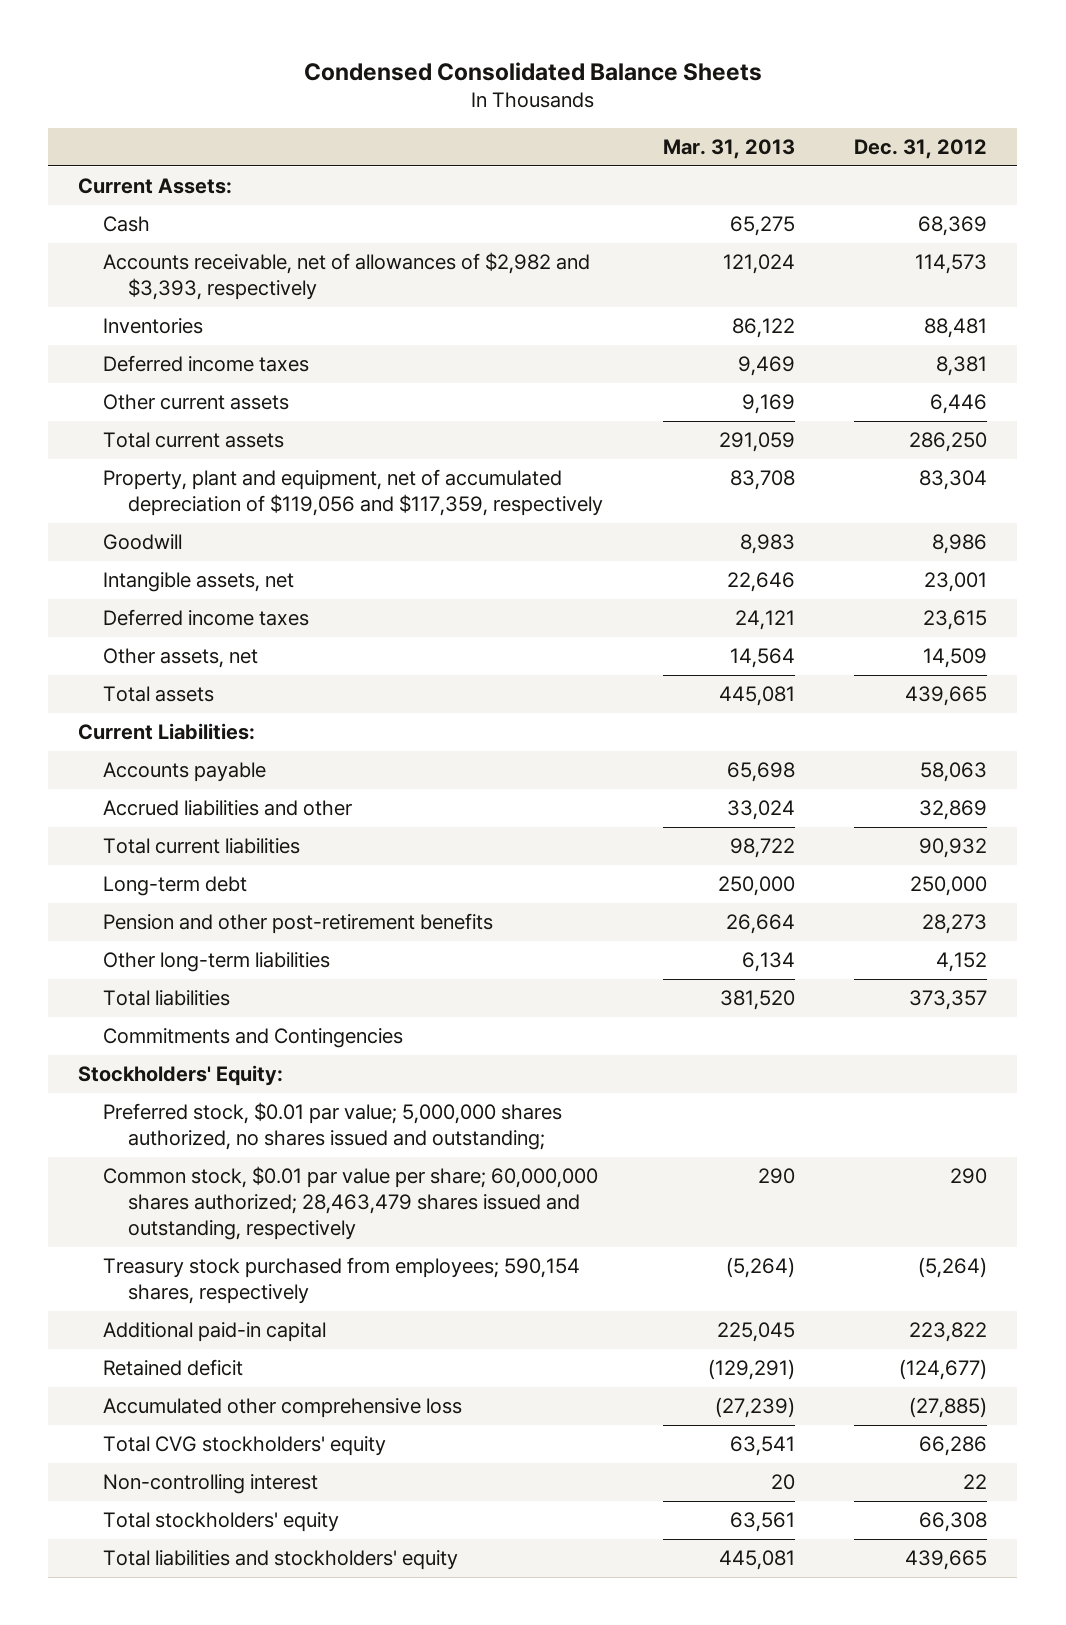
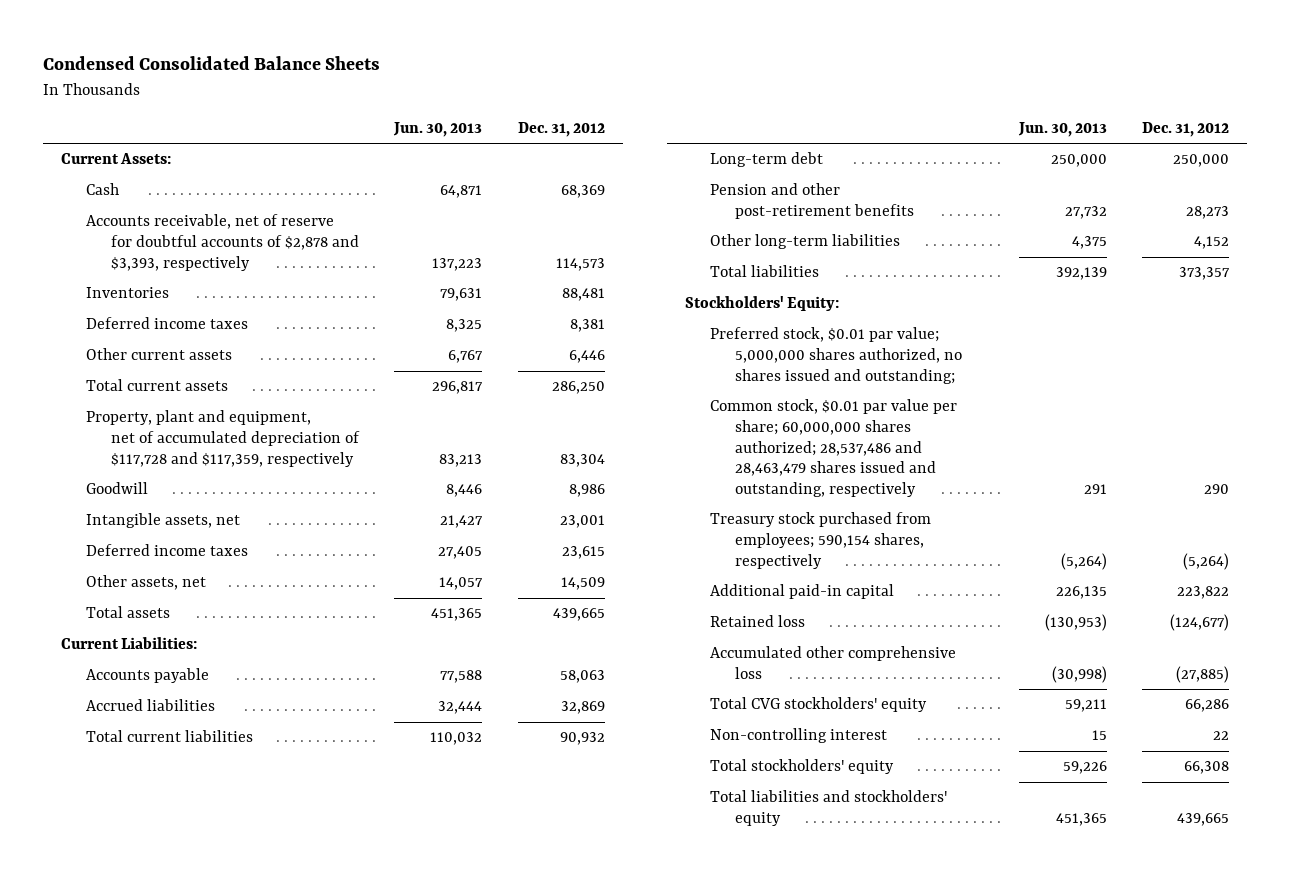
- | Mar. 31, 2013 | Dec. 31, 2012
+ | Jun. 30, 2013 | Dec. 31, 2012
- Accounts receivable, net of allowances of $2,982 and $3,393, respectively | 121,024 | 114,573
+ Accounts receivable, net of reserve for doubtful accounts of $2,878 and $3,393, respectively | 137,223 | 114,573
- Property, plant and equipment, net of accumulated depreciation of $119,056 and $117,359, respectively | 83,708 | 83,304
+ Property, plant and equipment, net of accumulated depreciation of $117,728 and $117,359, respectively | 83,213 | 83,304
- Accrued liabilities and other | 33,024 | 32,869
+ Accrued liabilities | 32,444 | 32,869
- Commitments and Contingencies
- Common stock, $0.01 par value per share; 60,000,000 shares authorized; 28,463,479 shares issued and outstanding, respectively | 290 | 290
+ Common stock, $0.01 par value per share; 60,000,000 shares authorized; 28,537,486 and 28,463,479 shares issued and outstanding, respectively | 291 | 290
- Retained deficit | (129,291) | (124,677)
+ Retained loss | (130,953) | (124,677)

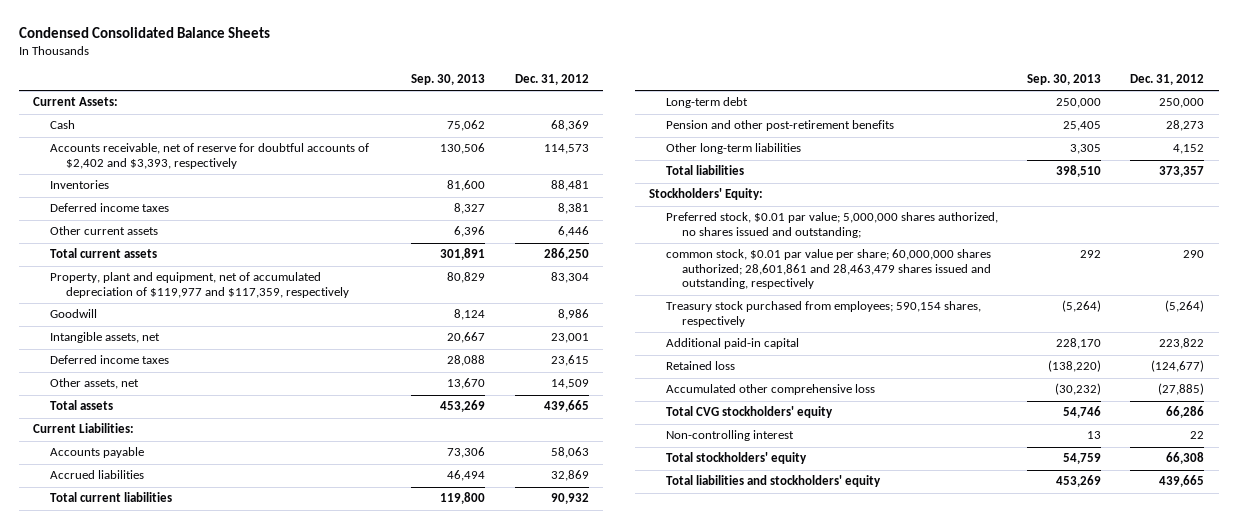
- | Jun. 30, 2013 | Dec. 31, 2012
+ | Sep. 30, 2013 | Dec. 31, 2012
- Accounts receivable, net of reserve for doubtful accounts of $2,878 and $3,393, respectively | 137,223 | 114,573
+ Accounts receivable, net of reserve for doubtful accounts of $2,402 and $3,393, respectively | 130,506 | 114,573
- Property, plant and equipment, net of accumulated depreciation of $117,728 and $117,359, respectively | 83,213 | 83,304
+ Property, plant and equipment, net of accumulated depreciation of $119,977 and $117,359, respectively | 80,829 | 83,304
- Common stock, $0.01 par value per share; 60,000,000 shares authorized; 28,537,486 and 28,463,479 shares issued and outstanding, respectively | 291 | 290
+ common stock, $0.01 par value per share; 60,000,000 shares authorized; 28,601,861 and 28,463,479 shares issued and outstanding, respectively | 292 | 290

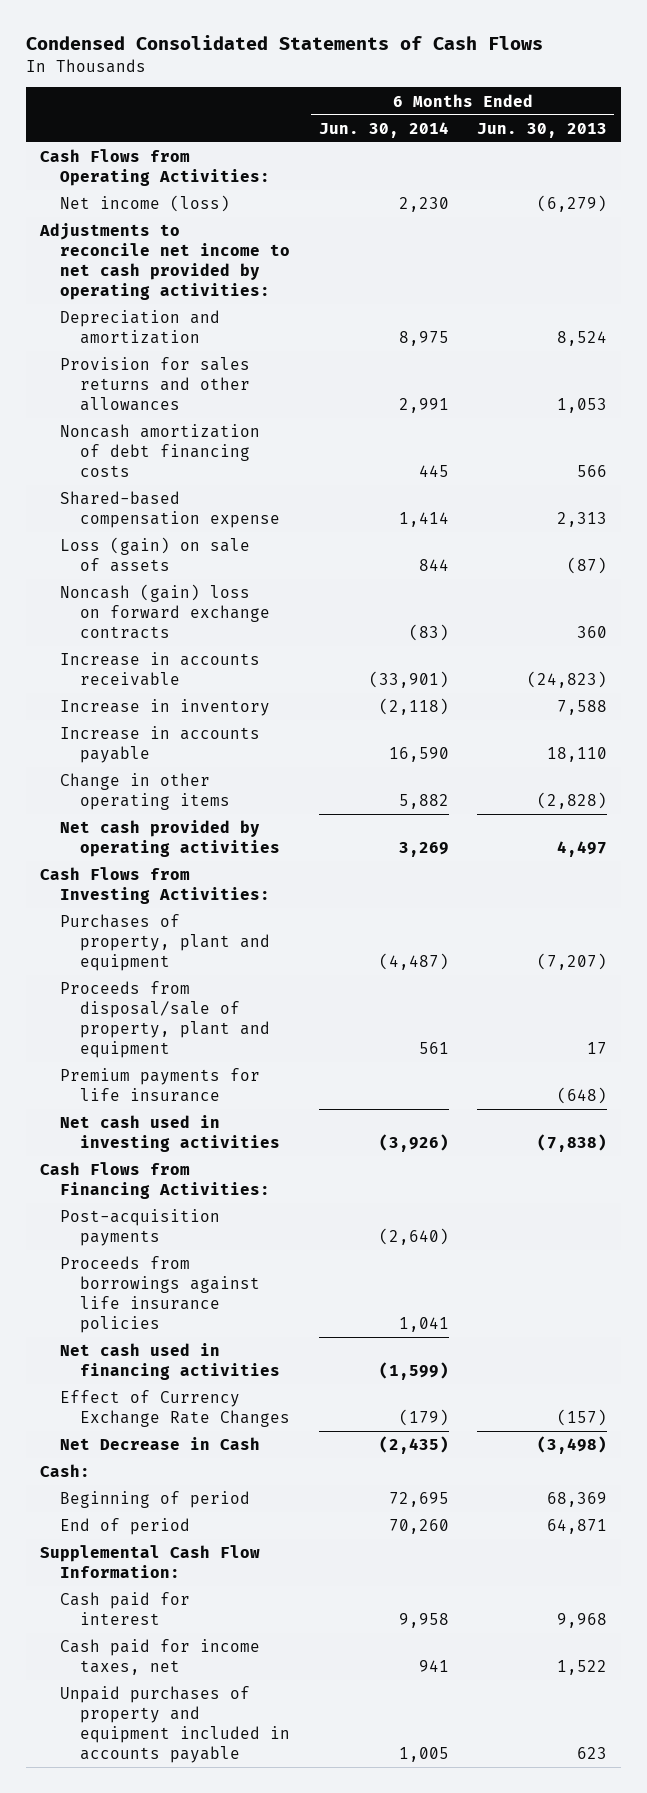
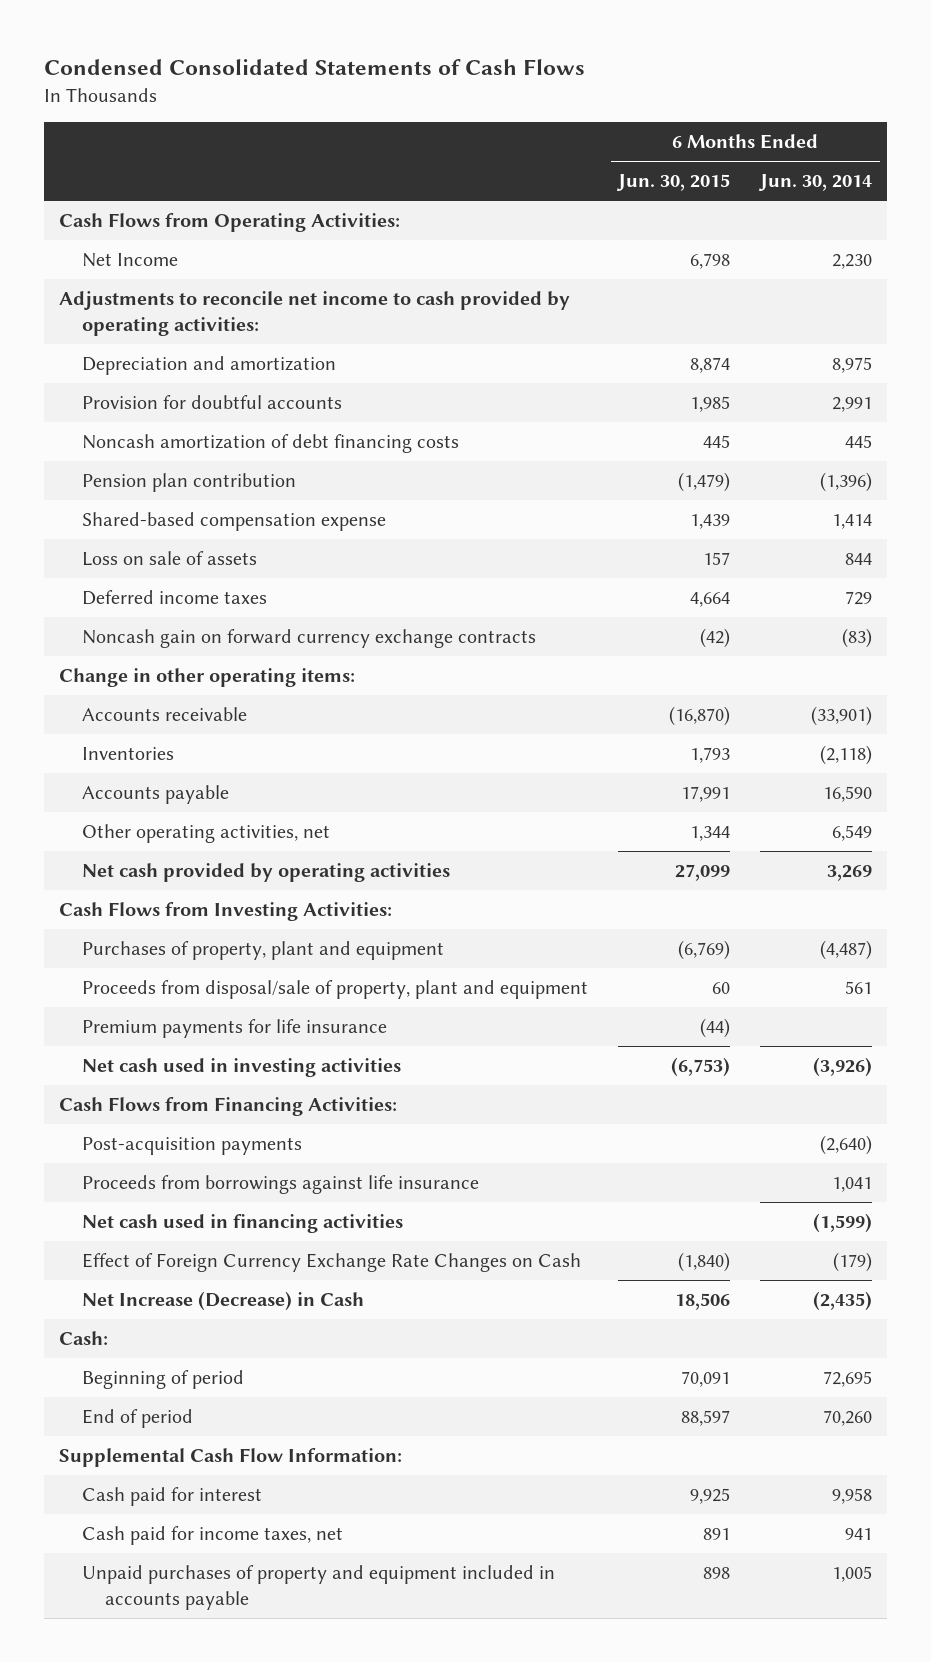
- | 6 Months Ended Jun. 30, 2014 | 6 Months Ended Jun. 30, 2013
+ | 6 Months Ended Jun. 30, 2015 | 6 Months Ended Jun. 30, 2014
- Net income (loss) | 2,230 | (6,279)
- Adjustments to reconcile net income to net cash provided by operating activities:
+ Net Income | 6,798 | 2,230
+ Adjustments to reconcile net income to cash provided by operating activities:
- Provision for sales returns and other allowances | 2,991 | 1,053
+ Provision for doubtful accounts | 1,985 | 2,991
+ Pension plan contribution | (1,479) | (1,396)
- Loss (gain) on sale of assets | 844 | (87)
- Noncash (gain) loss on forward exchange contracts | (83) | 360
- Increase in accounts receivable | (33,901) | (24,823)
- Increase in inventory | (2,118) | 7,588
- Increase in accounts payable | 16,590 | 18,110
- Change in other operating items | 5,882 | (2,828)
+ Loss on sale of assets | 157 | 844
+ Deferred income taxes | 4,664 | 729
+ Noncash gain on forward currency exchange contracts | (42) | (83)
+ Change in other operating items:
+ Accounts receivable | (16,870) | (33,901)
+ Inventories | 1,793 | (2,118)
+ Accounts payable | 17,991 | 16,590
+ Other operating activities, net | 1,344 | 6,549
- Proceeds from borrowings against life insurance policies | 1,041 |
+ Proceeds from borrowings against life insurance | | 1,041
- Effect of Currency Exchange Rate Changes | (179) | (157)
- Net Decrease in Cash | (2,435) | (3,498)
+ Effect of Foreign Currency Exchange Rate Changes on Cash | (1,840) | (179)
+ Net Increase (Decrease) in Cash | 18,506 | (2,435)

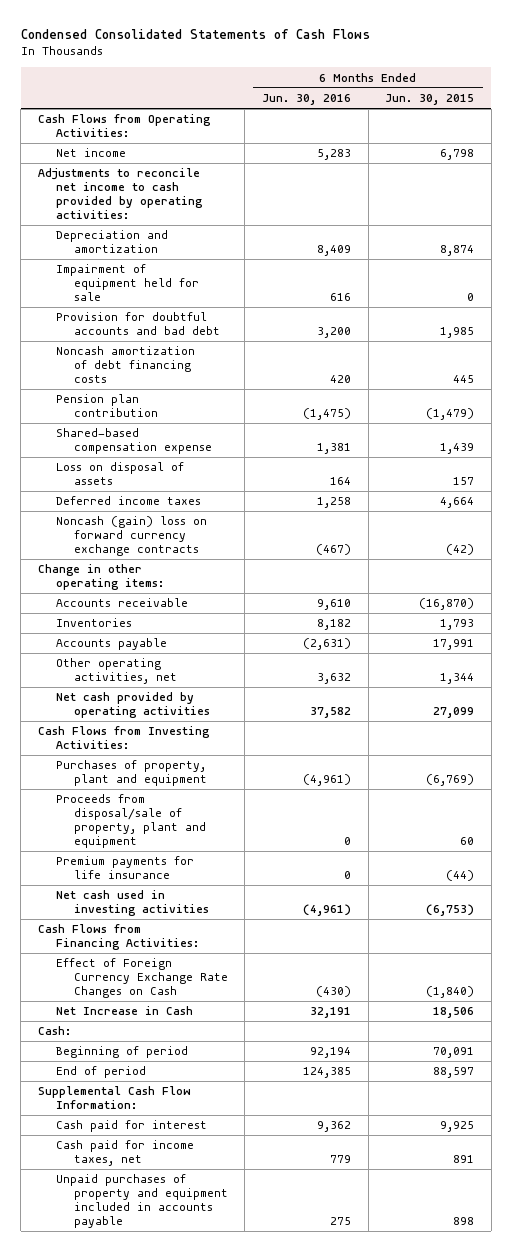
- | 6 Months Ended Jun. 30, 2015 | 6 Months Ended Jun. 30, 2014
+ | 6 Months Ended Jun. 30, 2016 | 6 Months Ended Jun. 30, 2015
- Net Income | 6,798 | 2,230
+ Net income | 5,283 | 6,798
- Provision for doubtful accounts | 1,985 | 2,991
+ Impairment of equipment held for sale | 616 | 0
+ Provision for doubtful accounts and bad debt | 3,200 | 1,985
- Loss on sale of assets | 157 | 844
+ Loss on disposal of assets | 164 | 157
- Noncash gain on forward currency exchange contracts | (42) | (83)
+ Noncash (gain) loss on forward currency exchange contracts | (467) | (42)
- Post-acquisition payments | | (2,640)
- Proceeds from borrowings against life insurance | | 1,041
- Net cash used in financing activities | | (1,599)
- Net Increase (Decrease) in Cash | 18,506 | (2,435)
+ Net Increase in Cash | 32,191 | 18,506

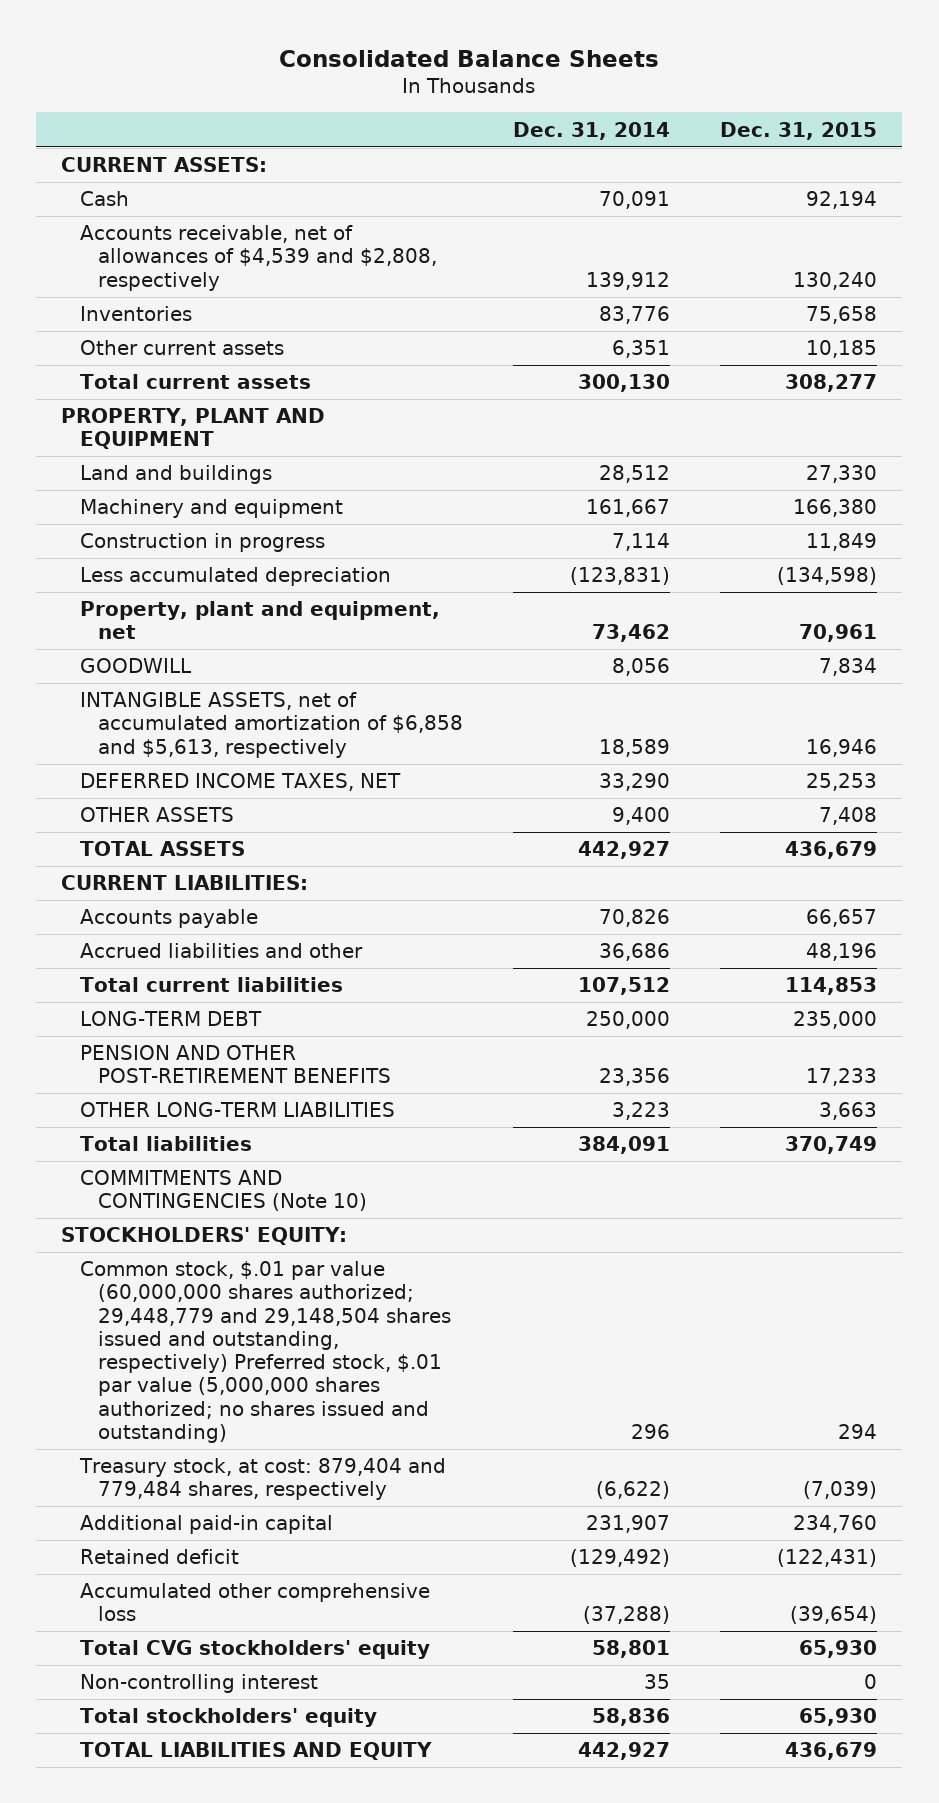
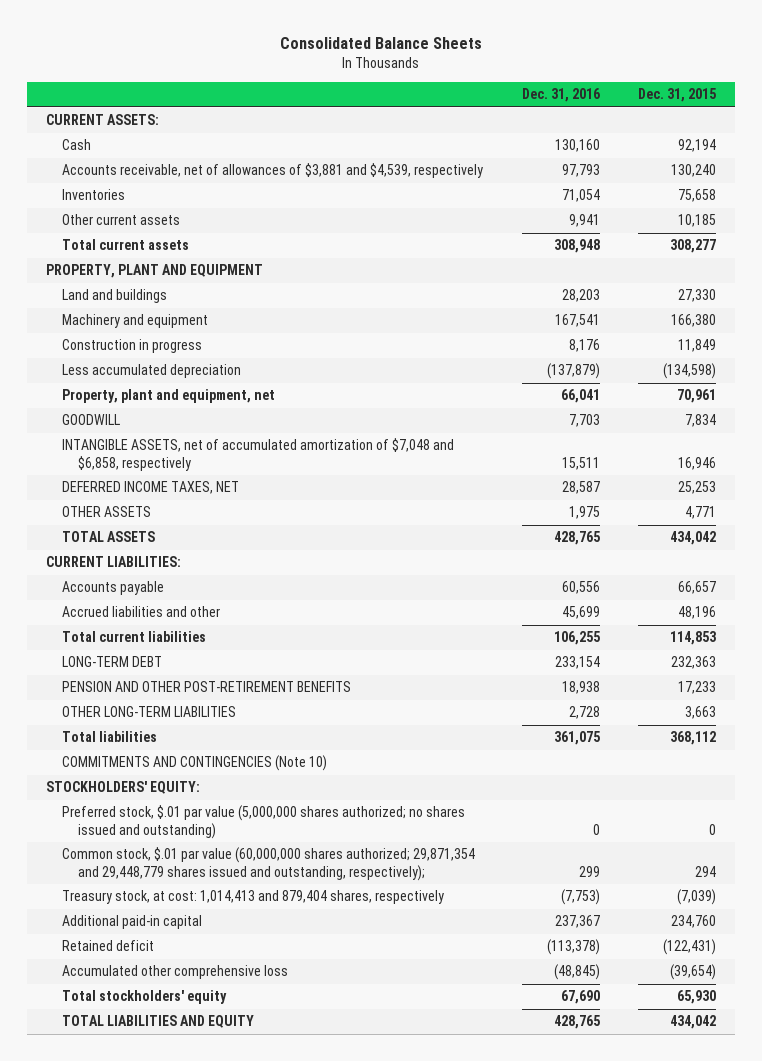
- | Dec. 31, 2014 | Dec. 31, 2015
+ | Dec. 31, 2016 | Dec. 31, 2015
- Accounts receivable, net of allowances of $4,539 and $2,808, respectively | 139,912 | 130,240
+ Accounts receivable, net of allowances of $3,881 and $4,539, respectively | 97,793 | 130,240
- INTANGIBLE ASSETS, net of accumulated amortization of $6,858 and $5,613, respectively | 18,589 | 16,946
+ INTANGIBLE ASSETS, net of accumulated amortization of $7,048 and $6,858, respectively | 15,511 | 16,946
- OTHER ASSETS | 9,400 | 7,408
- TOTAL ASSETS | 442,927 | 436,679
+ OTHER ASSETS | 1,975 | 4,771
+ TOTAL ASSETS | 428,765 | 434,042
- LONG-TERM DEBT | 250,000 | 235,000
+ LONG-TERM DEBT | 233,154 | 232,363
- Total liabilities | 384,091 | 370,749
+ Total liabilities | 361,075 | 368,112
- Common stock, $.01 par value (60,000,000 shares authorized; 29,448,779 and 29,148,504 shares issued and outstanding, respectively) Preferred stock, $.01 par value (5,000,000 shares authorized; no shares issued and outstanding) | 296 | 294
- Treasury stock, at cost: 879,404 and 779,484 shares, respectively | (6,622) | (7,039)
+ Preferred stock, $.01 par value (5,000,000 shares authorized; no shares issued and outstanding) | 0 | 0
+ Common stock, $.01 par value (60,000,000 shares authorized; 29,871,354 and 29,448,779 shares issued and outstanding, respectively); | 299 | 294
+ Treasury stock, at cost: 1,014,413 and 879,404 shares, respectively | (7,753) | (7,039)
- Total CVG stockholders' equity | 58,801 | 65,930
- Non-controlling interest | 35 | 0
- TOTAL LIABILITIES AND EQUITY | 442,927 | 436,679
+ TOTAL LIABILITIES AND EQUITY | 428,765 | 434,042

